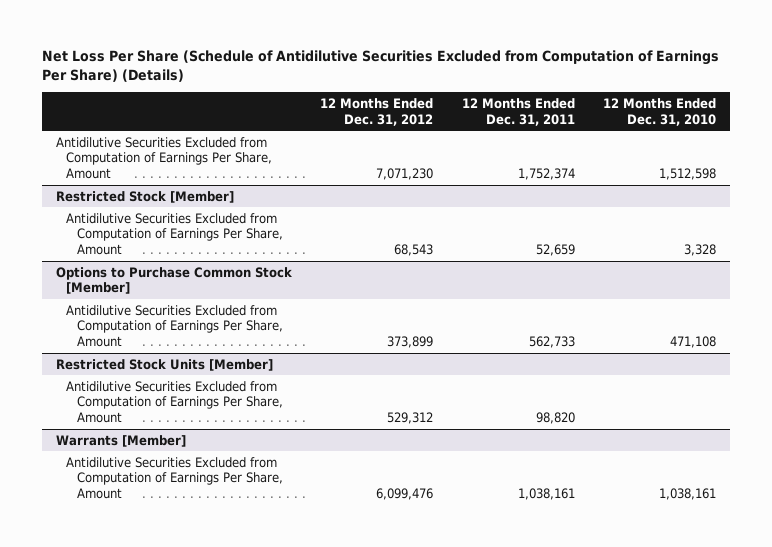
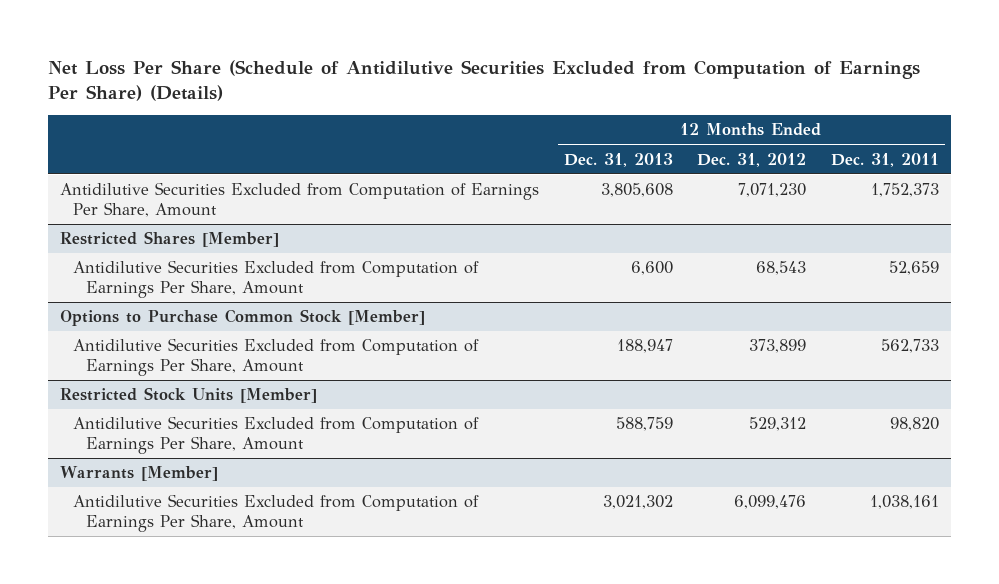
- | 12 Months Ended Dec. 31, 2012 | 12 Months Ended Dec. 31, 2011 | 12 Months Ended Dec. 31, 2010
+ | 12 Months Ended Dec. 31, 2013 | 12 Months Ended Dec. 31, 2012 | 12 Months Ended Dec. 31, 2011
- Antidilutive Securities Excluded from Computation of Earnings Per Share, Amount | 7,071,230 | 1,752,374 | 1,512,598
- Restricted Stock [Member]
+ Antidilutive Securities Excluded from Computation of Earnings Per Share, Amount | 3,805,608 | 7,071,230 | 1,752,373
+ Restricted Shares [Member]

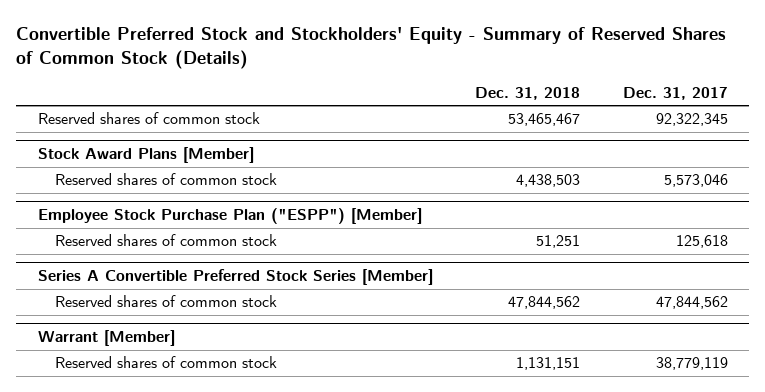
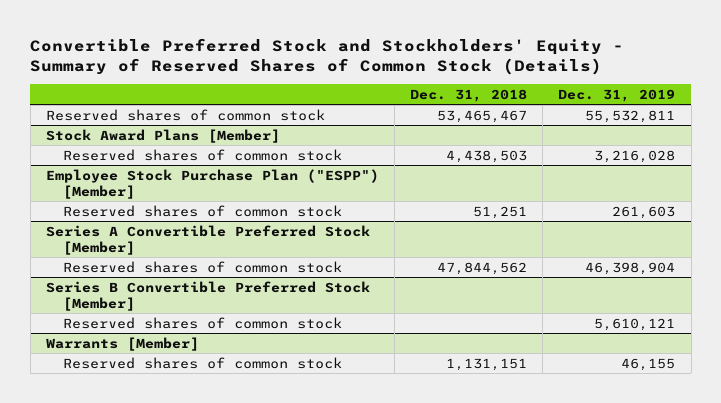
- | Dec. 31, 2018 | Dec. 31, 2017
+ | Dec. 31, 2018 | Dec. 31, 2019
- Series A Convertible Preferred Stock Series [Member]
+ Series A Convertible Preferred Stock [Member]
- Warrant [Member]
+ Series B Convertible Preferred Stock [Member]
+ Reserved shares of common stock | | 5,610,121
+ Warrants [Member]

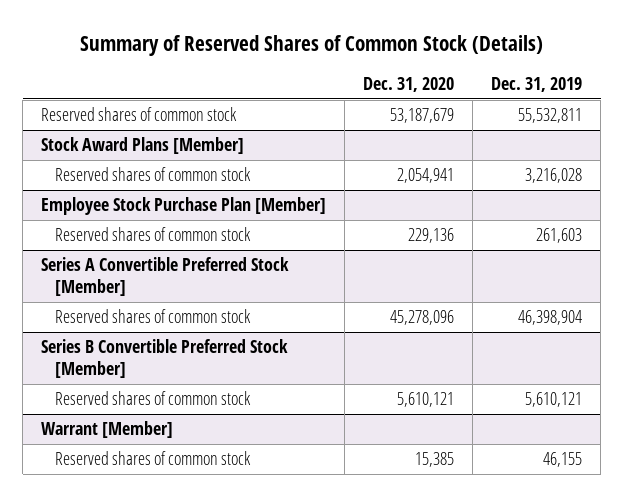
- Convertible Preferred Stock and Stockholders' Equity - Summary of Reserved Shares of Common Stock (Details)
+ Summary of Reserved Shares of Common Stock (Details)
- | Dec. 31, 2018 | Dec. 31, 2019
+ | Dec. 31, 2020 | Dec. 31, 2019
- Employee Stock Purchase Plan ("ESPP") [Member]
+ Employee Stock Purchase Plan [Member]
- Warrants [Member]
+ Warrant [Member]

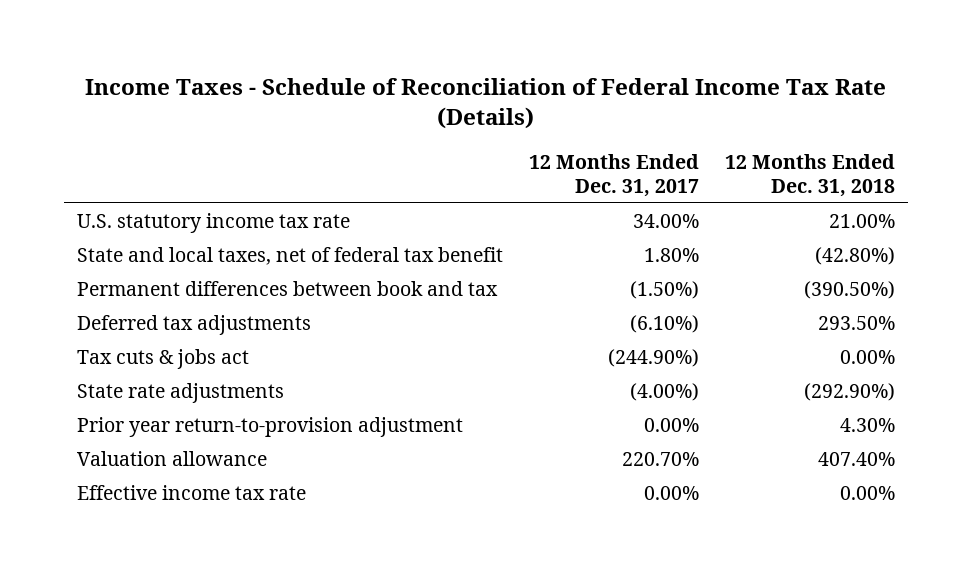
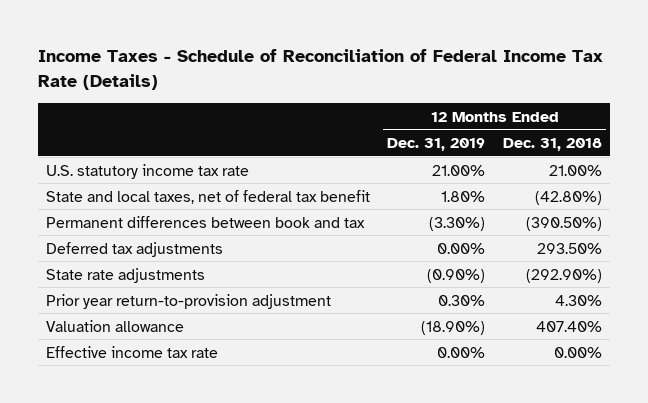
- | 12 Months Ended Dec. 31, 2017 | 12 Months Ended Dec. 31, 2018
+ | 12 Months Ended Dec. 31, 2019 | 12 Months Ended Dec. 31, 2018
- Tax cuts & jobs act | (244.90%) | 0.00%

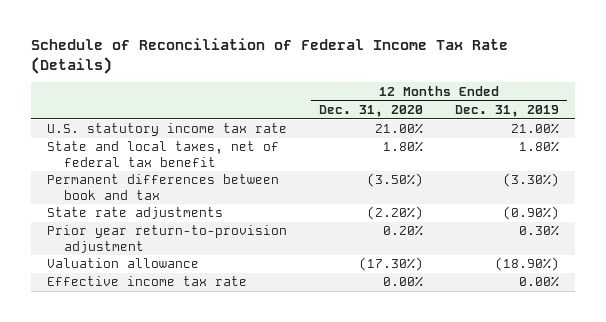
- Income Taxes - Schedule of Reconciliation of Federal Income Tax Rate (Details)
+ Schedule of Reconciliation of Federal Income Tax Rate (Details)
- | 12 Months Ended Dec. 31, 2019 | 12 Months Ended Dec. 31, 2018
+ | 12 Months Ended Dec. 31, 2020 | 12 Months Ended Dec. 31, 2019
- Deferred tax adjustments | 0.00% | 293.50%

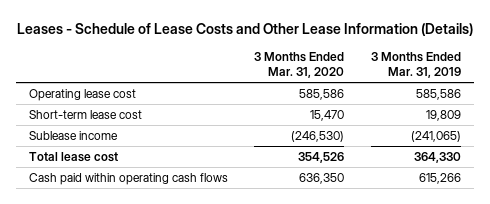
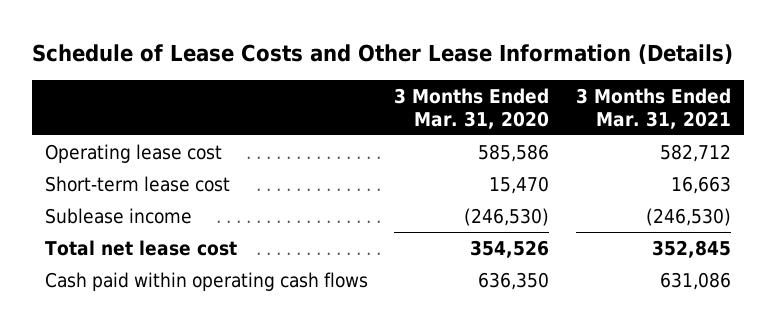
- Leases - Schedule of Lease Costs and Other Lease Information (Details)
+ Schedule of Lease Costs and Other Lease Information (Details)
- | 3 Months Ended Mar. 31, 2020 | 3 Months Ended Mar. 31, 2019
+ | 3 Months Ended Mar. 31, 2020 | 3 Months Ended Mar. 31, 2021
- Total lease cost | 354,526 | 364,330
+ Total net lease cost | 354,526 | 352,845

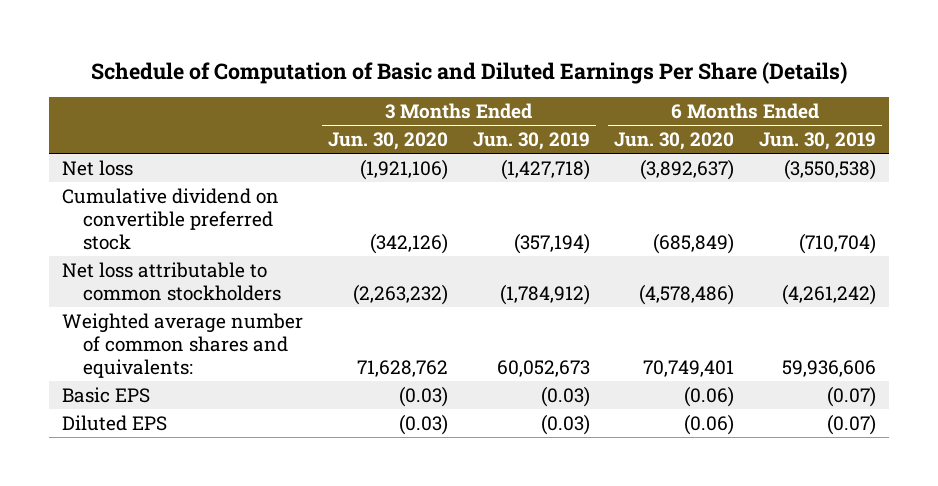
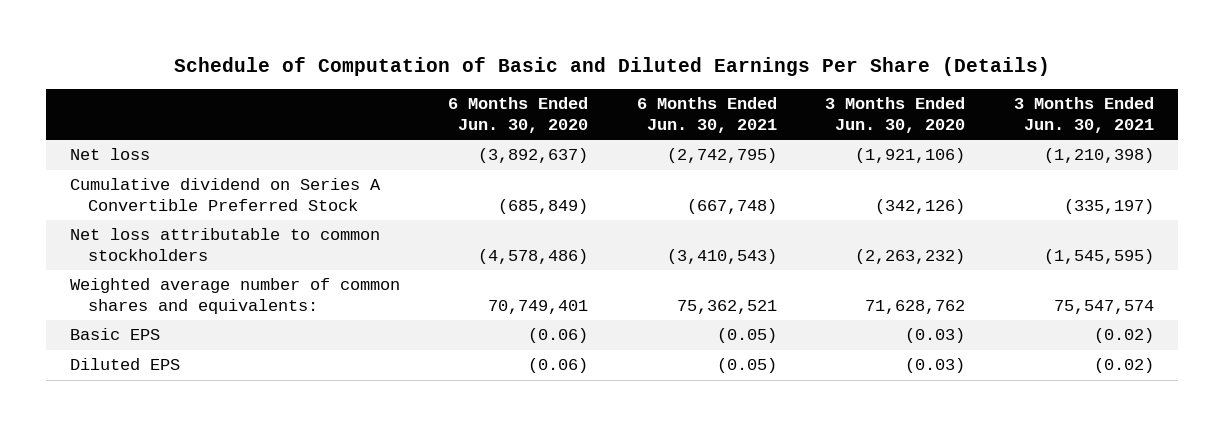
- | 3 Months Ended Jun. 30, 2020 | 3 Months Ended Jun. 30, 2019 | 6 Months Ended Jun. 30, 2020 | 6 Months Ended Jun. 30, 2019
+ | 6 Months Ended Jun. 30, 2020 | 6 Months Ended Jun. 30, 2021 | 3 Months Ended Jun. 30, 2020 | 3 Months Ended Jun. 30, 2021
- Cumulative dividend on convertible preferred stock | (342,126) | (357,194) | (685,849) | (710,704)
+ Cumulative dividend on Series A Convertible Preferred Stock | (685,849) | (667,748) | (342,126) | (335,197)

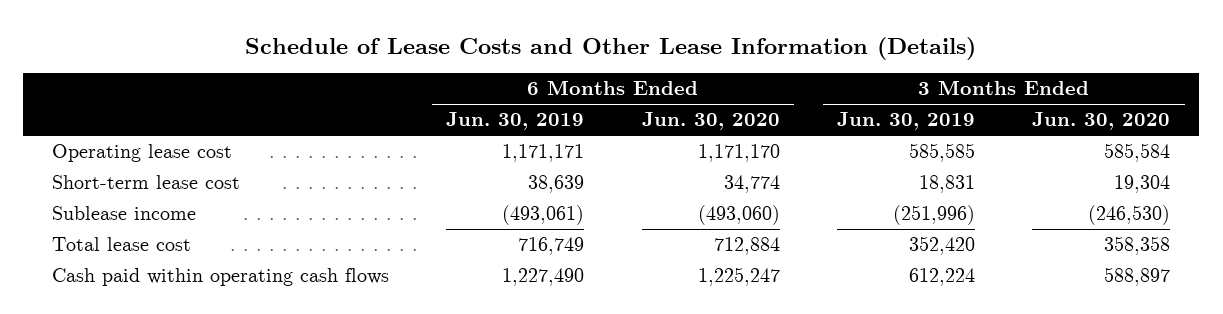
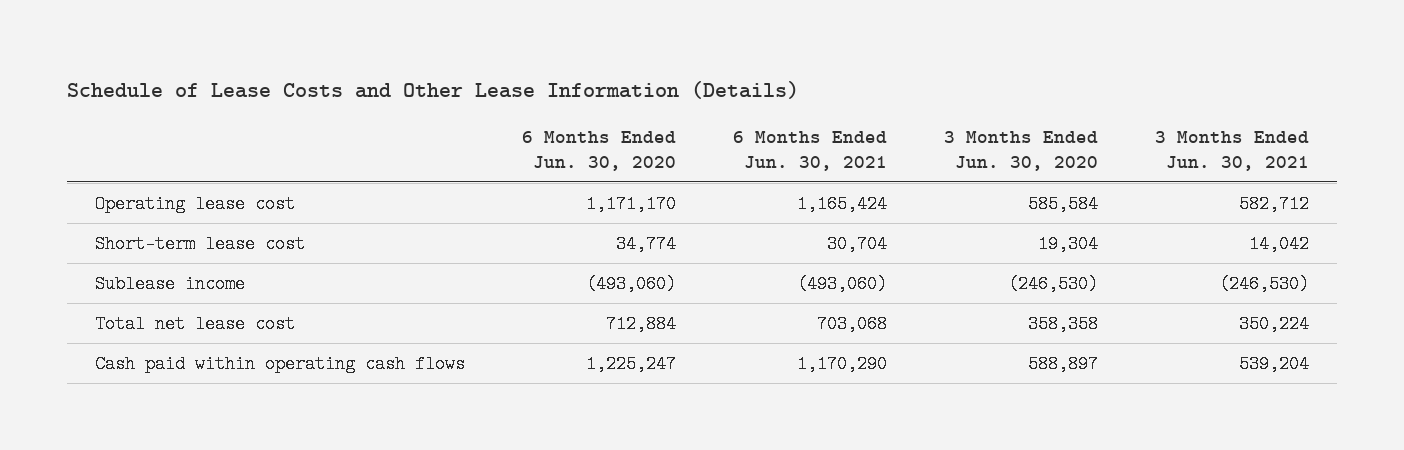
- | 6 Months Ended Jun. 30, 2019 | 6 Months Ended Jun. 30, 2020 | 3 Months Ended Jun. 30, 2019 | 3 Months Ended Jun. 30, 2020
+ | 6 Months Ended Jun. 30, 2020 | 6 Months Ended Jun. 30, 2021 | 3 Months Ended Jun. 30, 2020 | 3 Months Ended Jun. 30, 2021
- Total lease cost | 716,749 | 712,884 | 352,420 | 358,358
+ Total net lease cost | 712,884 | 703,068 | 358,358 | 350,224

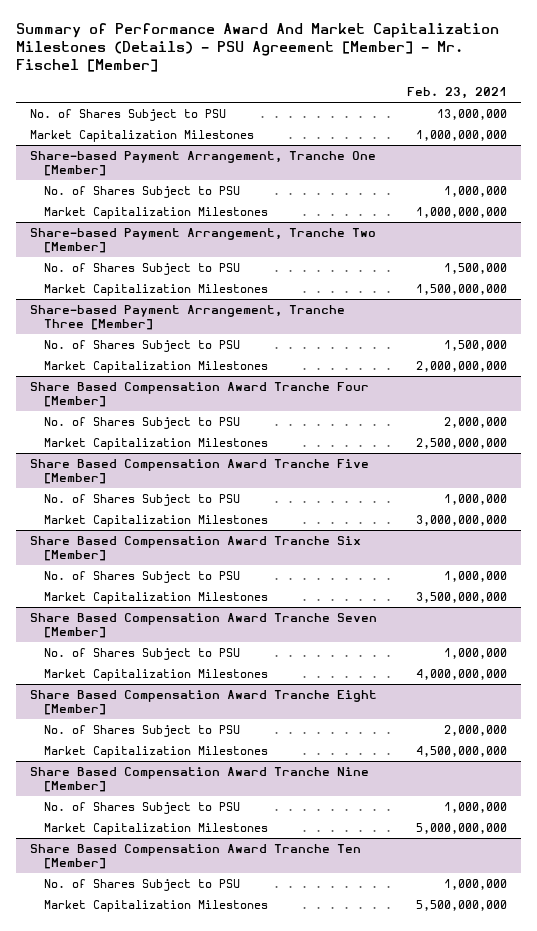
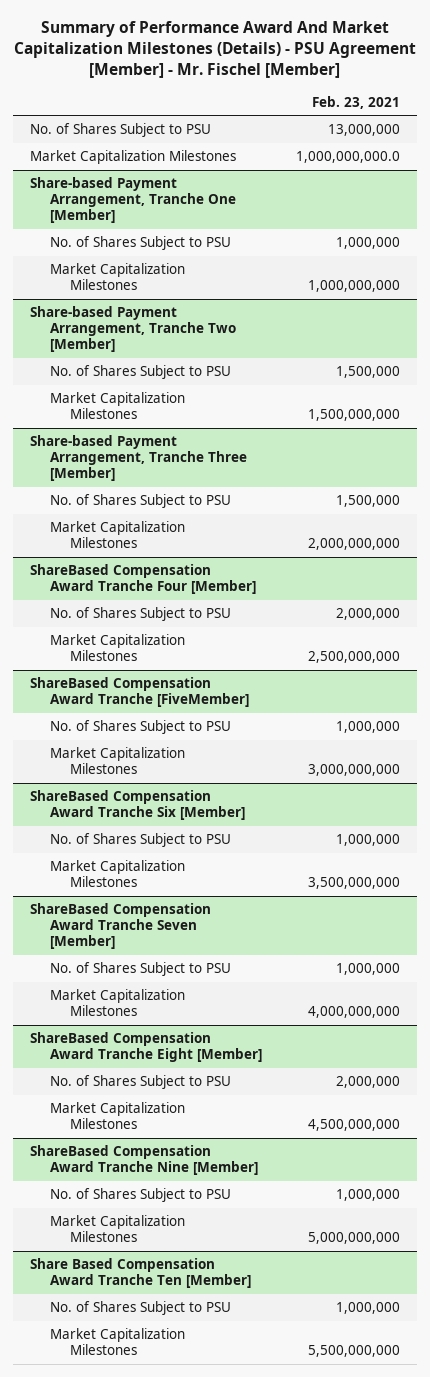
- Market Capitalization Milestones | 1,000,000,000
+ Market Capitalization Milestones | 1,000,000,000.0
- Share Based Compensation Award Tranche Four [Member]
+ ShareBased Compensation Award Tranche Four [Member]
- Share Based Compensation Award Tranche Five [Member]
+ ShareBased Compensation Award Tranche [FiveMember]
- Share Based Compensation Award Tranche Six [Member]
+ ShareBased Compensation Award Tranche Six [Member]
- Share Based Compensation Award Tranche Seven [Member]
+ ShareBased Compensation Award Tranche Seven [Member]
- Share Based Compensation Award Tranche Eight [Member]
+ ShareBased Compensation Award Tranche Eight [Member]
- Share Based Compensation Award Tranche Nine [Member]
+ ShareBased Compensation Award Tranche Nine [Member]

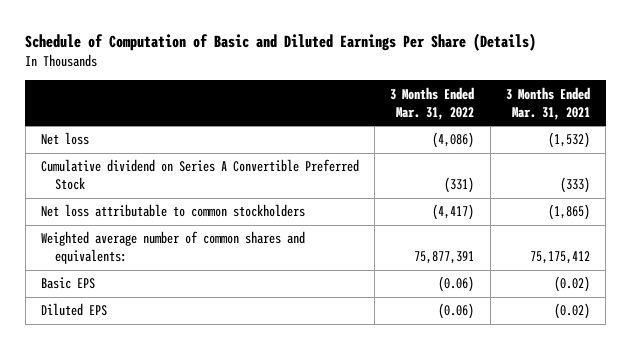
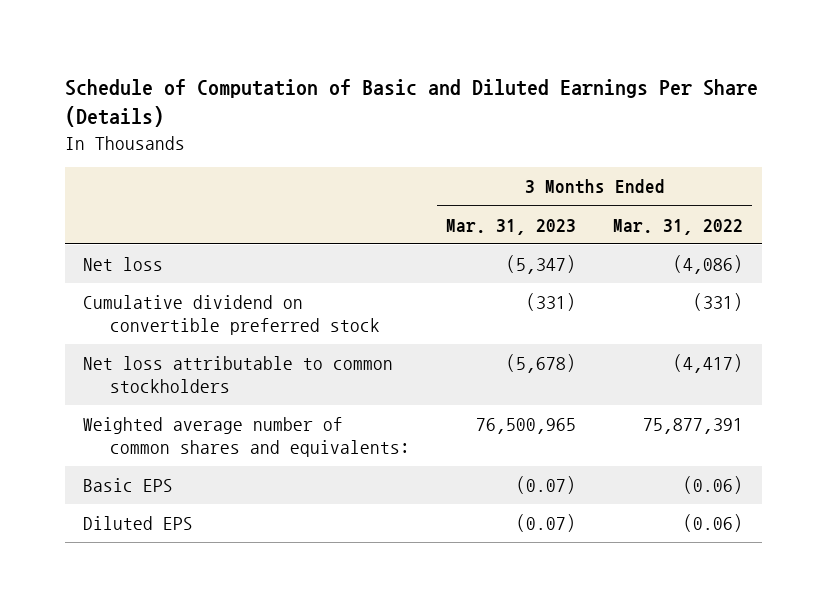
- | 3 Months Ended Mar. 31, 2022 | 3 Months Ended Mar. 31, 2021
+ | 3 Months Ended Mar. 31, 2023 | 3 Months Ended Mar. 31, 2022
- Cumulative dividend on Series A Convertible Preferred Stock | (331) | (333)
+ Cumulative dividend on convertible preferred stock | (331) | (331)

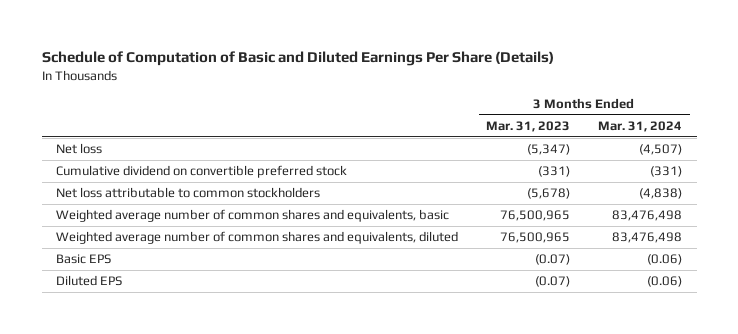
- | 3 Months Ended Mar. 31, 2023 | 3 Months Ended Mar. 31, 2022
+ | 3 Months Ended Mar. 31, 2023 | 3 Months Ended Mar. 31, 2024
- Weighted average number of common shares and equivalents: | 76,500,965 | 75,877,391
+ Weighted average number of common shares and equivalents, basic | 76,500,965 | 83,476,498
+ Weighted average number of common shares and equivalents, diluted | 76,500,965 | 83,476,498

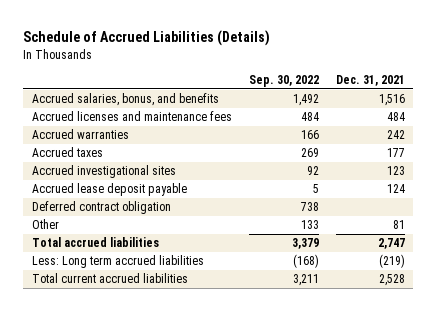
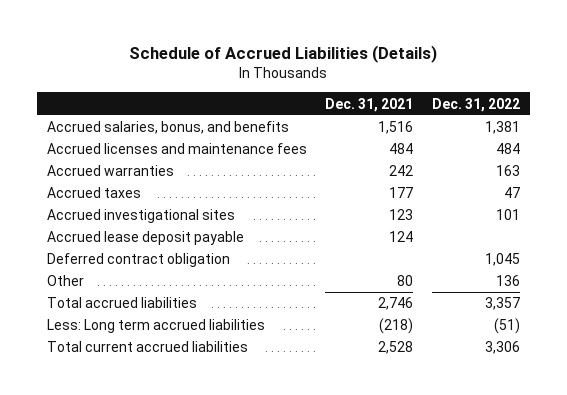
- | Sep. 30, 2022 | Dec. 31, 2021
+ | Dec. 31, 2021 | Dec. 31, 2022
- Other | 133 | 81
- Total accrued liabilities | 3,379 | 2,747
- Less: Long term accrued liabilities | (168) | (219)
+ Other | 80 | 136
+ Total accrued liabilities | 2,746 | 3,357
+ Less: Long term accrued liabilities | (218) | (51)

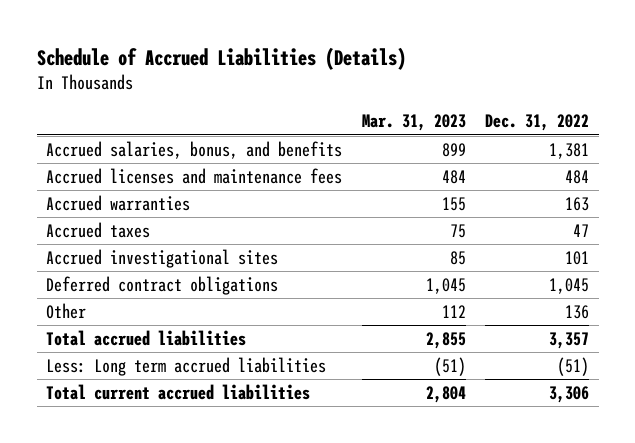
- | Dec. 31, 2021 | Dec. 31, 2022
+ | Mar. 31, 2023 | Dec. 31, 2022
- Accrued lease deposit payable | 124 |
- Deferred contract obligation | | 1,045
+ Deferred contract obligations | 1,045 | 1,045

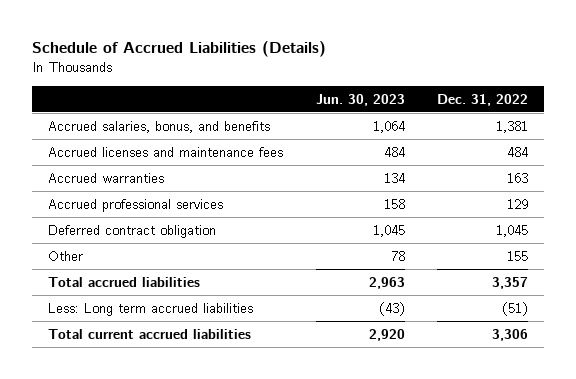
- | Mar. 31, 2023 | Dec. 31, 2022
+ | Jun. 30, 2023 | Dec. 31, 2022
- Accrued taxes | 75 | 47
- Accrued investigational sites | 85 | 101
- Deferred contract obligations | 1,045 | 1,045
- Other | 112 | 136
+ Accrued professional services | 158 | 129
+ Deferred contract obligation | 1,045 | 1,045
+ Other | 78 | 155

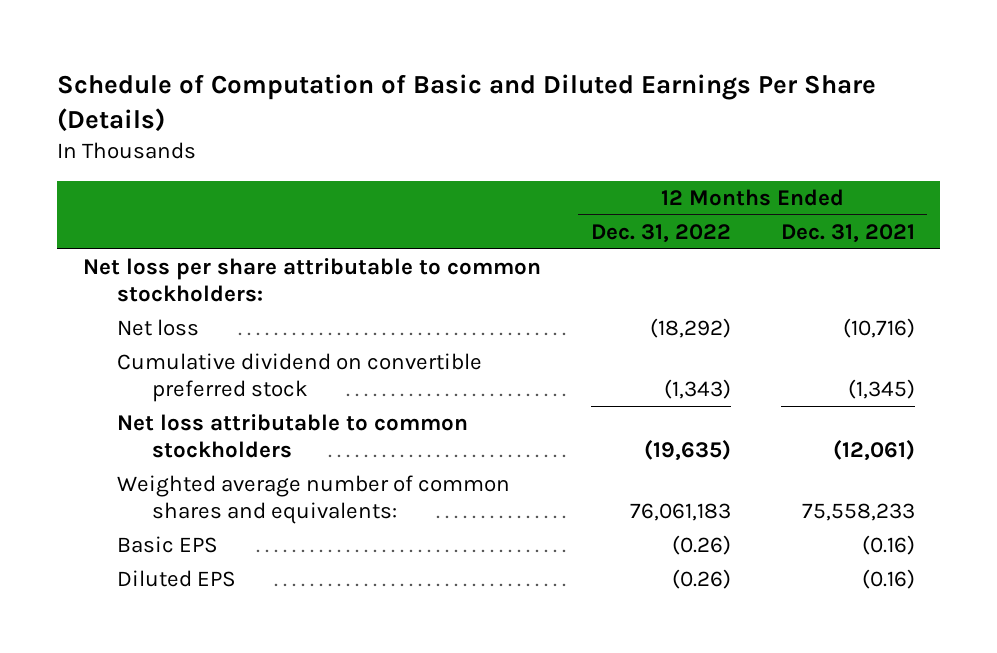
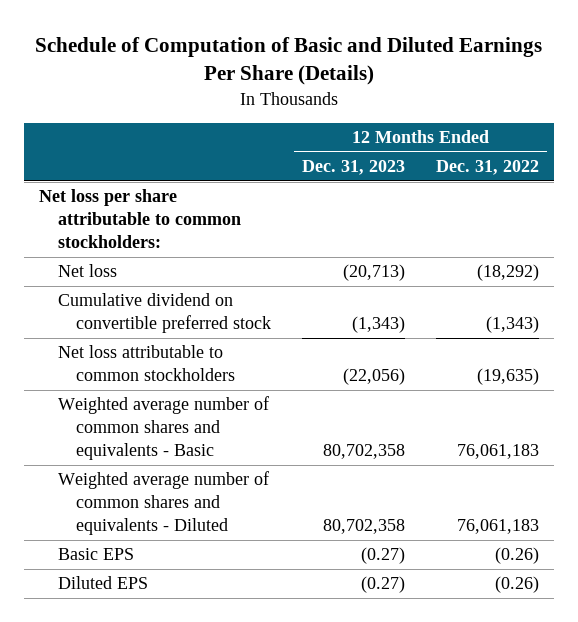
- | 12 Months Ended Dec. 31, 2022 | 12 Months Ended Dec. 31, 2021
+ | 12 Months Ended Dec. 31, 2023 | 12 Months Ended Dec. 31, 2022
- Weighted average number of common shares and equivalents: | 76,061,183 | 75,558,233
+ Weighted average number of common shares and equivalents - Basic | 80,702,358 | 76,061,183
+ Weighted average number of common shares and equivalents - Diluted | 80,702,358 | 76,061,183

